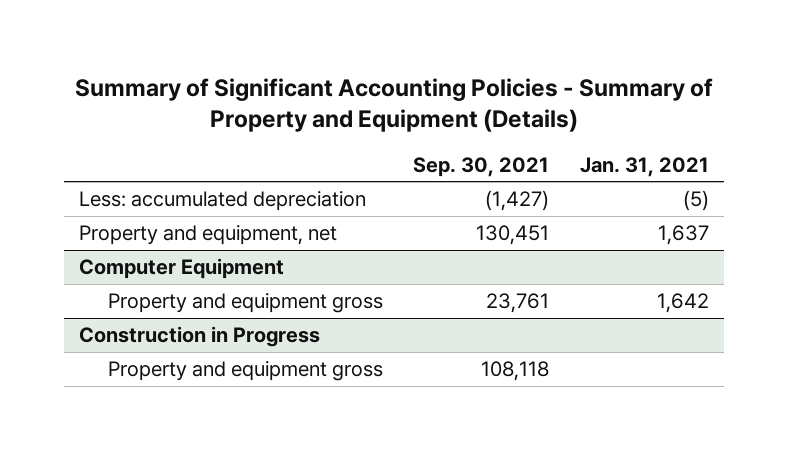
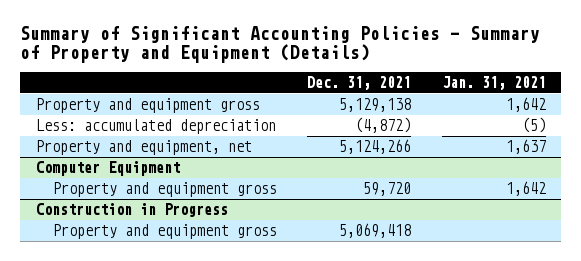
- | Sep. 30, 2021 | Jan. 31, 2021
+ | Dec. 31, 2021 | Jan. 31, 2021
+ Property and equipment gross | 5,129,138 | 1,642

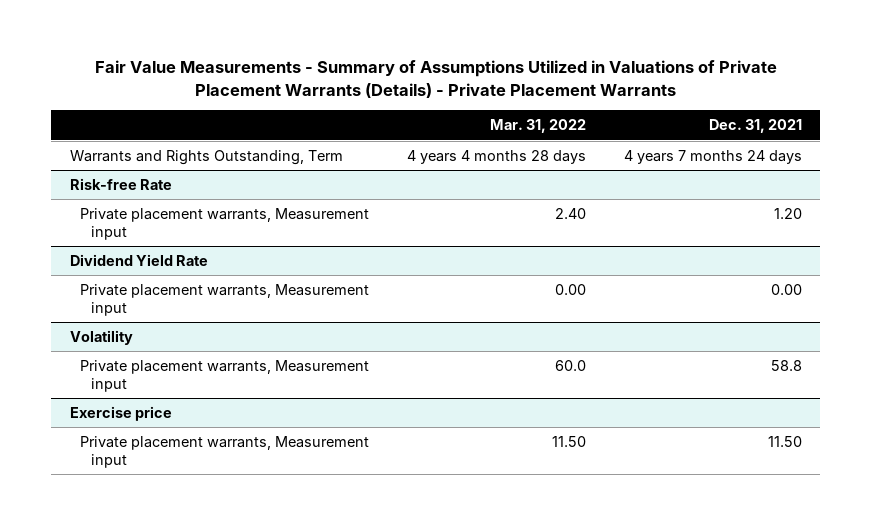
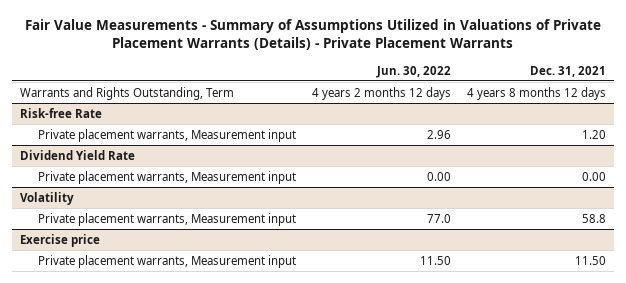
- | Mar. 31, 2022 | Dec. 31, 2021
+ | Jun. 30, 2022 | Dec. 31, 2021
- Warrants and Rights Outstanding, Term | 4 years 4 months 28 days | 4 years 7 months 24 days
+ Warrants and Rights Outstanding, Term | 4 years 2 months 12 days | 4 years 8 months 12 days

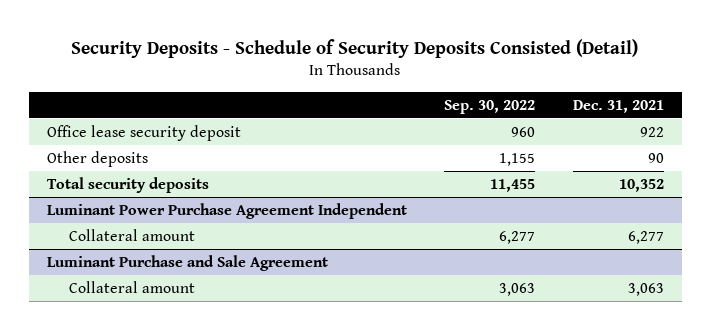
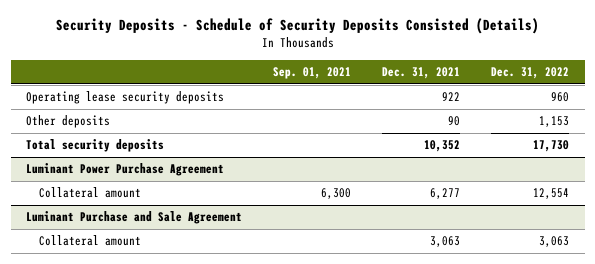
- Security Deposits - Schedule of Security Deposits Consisted (Detail)
+ Security Deposits - Schedule of Security Deposits Consisted (Details)
- | Sep. 30, 2022 | Dec. 31, 2021
+ | Sep. 01, 2021 | Dec. 31, 2021 | Dec. 31, 2022
- Office lease security deposit | 960 | 922
+ Operating lease security deposits | | 922 | 960
- Luminant Power Purchase Agreement Independent
+ Luminant Power Purchase Agreement

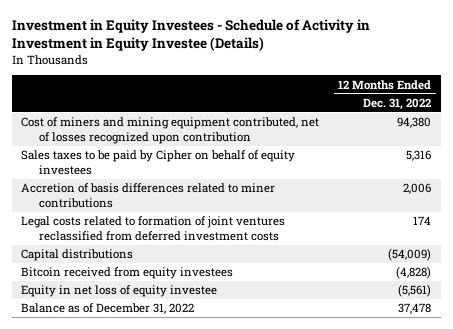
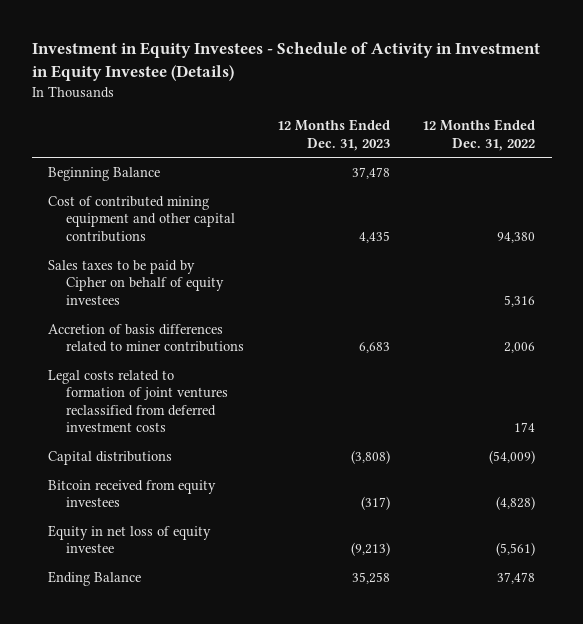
- | 12 Months Ended Dec. 31, 2022
+ | 12 Months Ended Dec. 31, 2023 | 12 Months Ended Dec. 31, 2022
- Cost of miners and mining equipment contributed, net of losses recognized upon contribution | 94,380
+ Beginning Balance | 37,478 |
+ Cost of contributed mining equipment and other capital contributions | 4,435 | 94,380
- Balance as of December 31, 2022 | 37,478
+ Ending Balance | 35,258 | 37,478

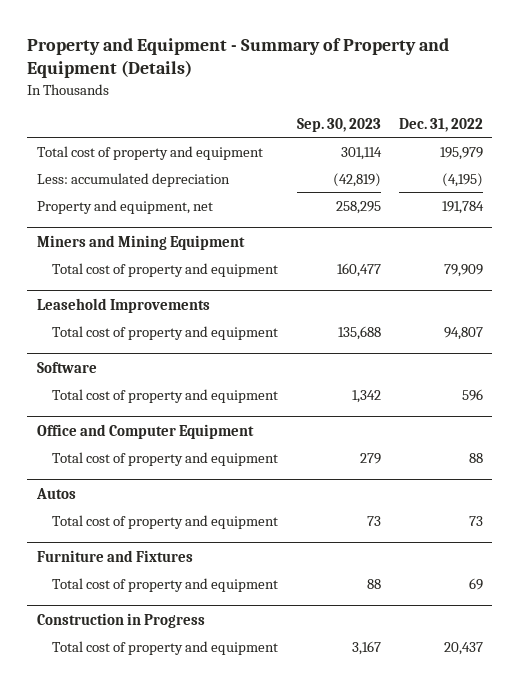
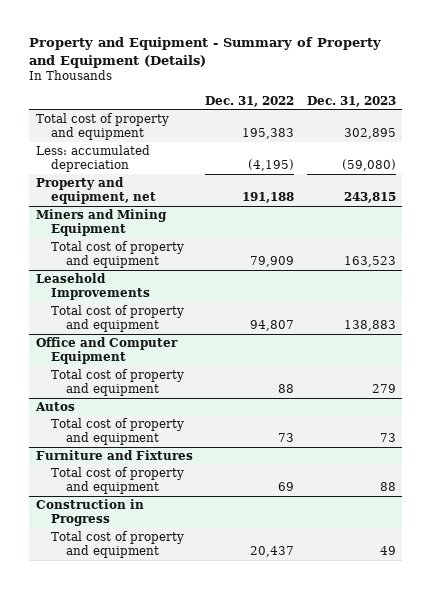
- | Sep. 30, 2023 | Dec. 31, 2022
+ | Dec. 31, 2022 | Dec. 31, 2023
- Total cost of property and equipment | 301,114 | 195,979
+ Total cost of property and equipment | 195,383 | 302,895
- Property and equipment, net | 258,295 | 191,784
+ Property and equipment, net | 191,188 | 243,815
- Software
- Total cost of property and equipment | 1,342 | 596

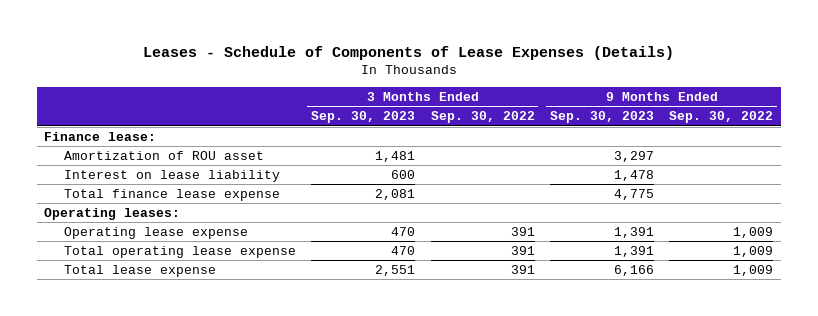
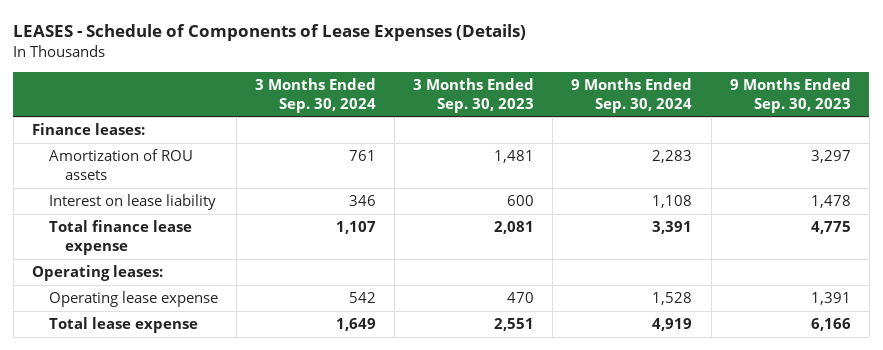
- Leases - Schedule of Components of Lease Expenses (Details)
+ LEASES - Schedule of Components of Lease Expenses (Details)
- | 3 Months Ended Sep. 30, 2023 | 3 Months Ended Sep. 30, 2022 | 9 Months Ended Sep. 30, 2023 | 9 Months Ended Sep. 30, 2022
+ | 3 Months Ended Sep. 30, 2024 | 3 Months Ended Sep. 30, 2023 | 9 Months Ended Sep. 30, 2024 | 9 Months Ended Sep. 30, 2023
- Finance lease:
- Amortization of ROU asset | 1,481 | | 3,297 |
+ Finance leases:
+ Amortization of ROU assets | 761 | 1,481 | 2,283 | 3,297
- Total operating lease expense | 470 | 391 | 1,391 | 1,009

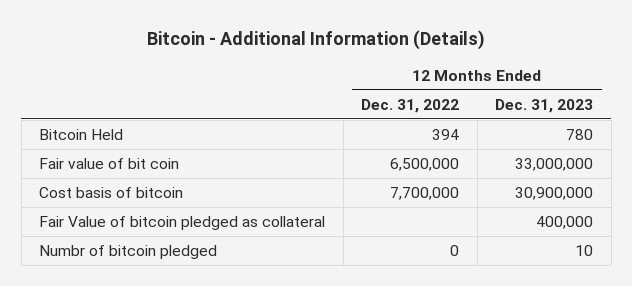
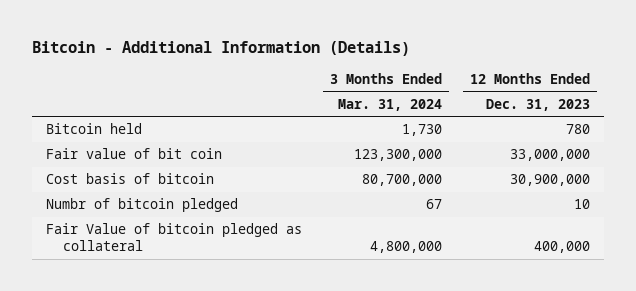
- | 12 Months Ended Dec. 31, 2022 | 12 Months Ended Dec. 31, 2023
+ | 3 Months Ended Mar. 31, 2024 | 12 Months Ended Dec. 31, 2023
- Bitcoin Held | 394 | 780
+ Bitcoin held | 1,730 | 780
moved down: Fair Value of bitcoin pledged as collateral | 4,800,000 | 400,000

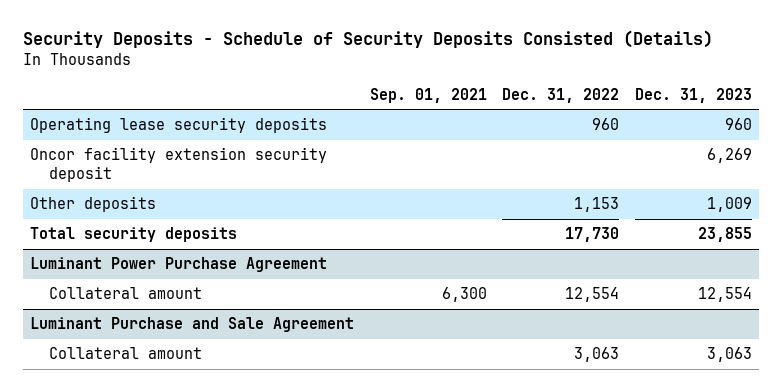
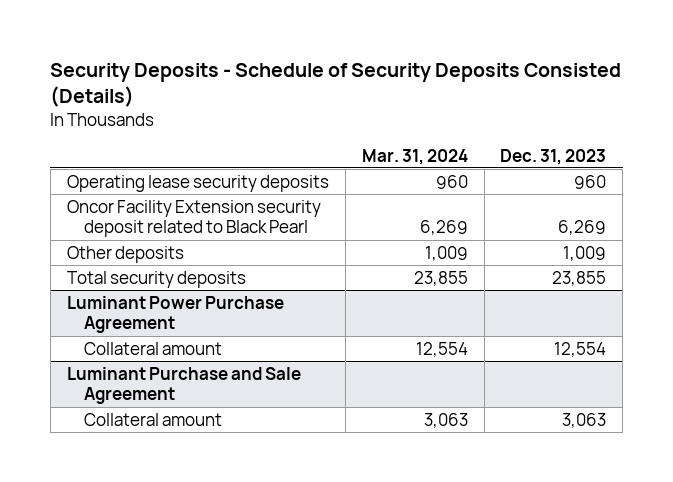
- | Sep. 01, 2021 | Dec. 31, 2022 | Dec. 31, 2023
+ | Mar. 31, 2024 | Dec. 31, 2023
- Oncor facility extension security deposit | | | 6,269
+ Oncor Facility Extension security deposit related to Black Pearl | 6,269 | 6,269

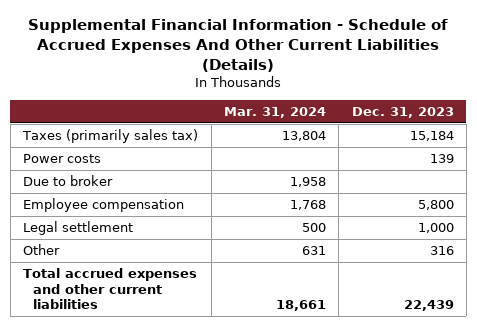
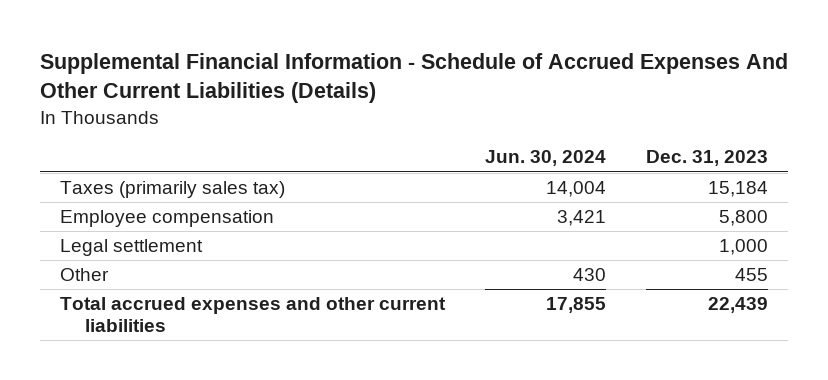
- | Mar. 31, 2024 | Dec. 31, 2023
+ | Jun. 30, 2024 | Dec. 31, 2023
- Power costs | | 139
- Due to broker | 1,958 |
- Other | 631 | 316
+ Other | 430 | 455

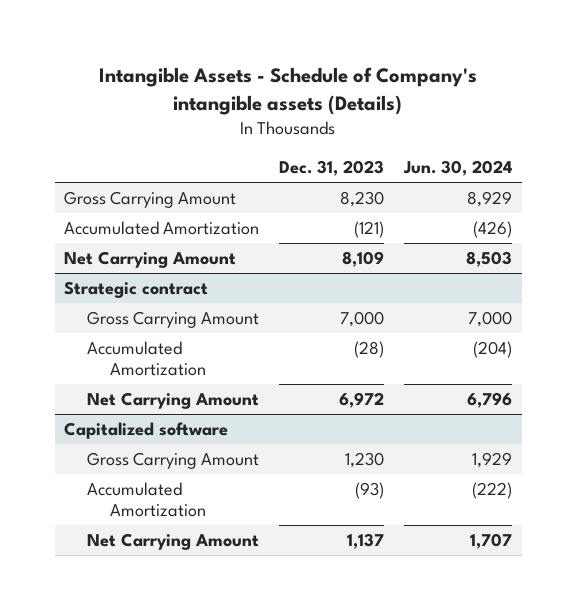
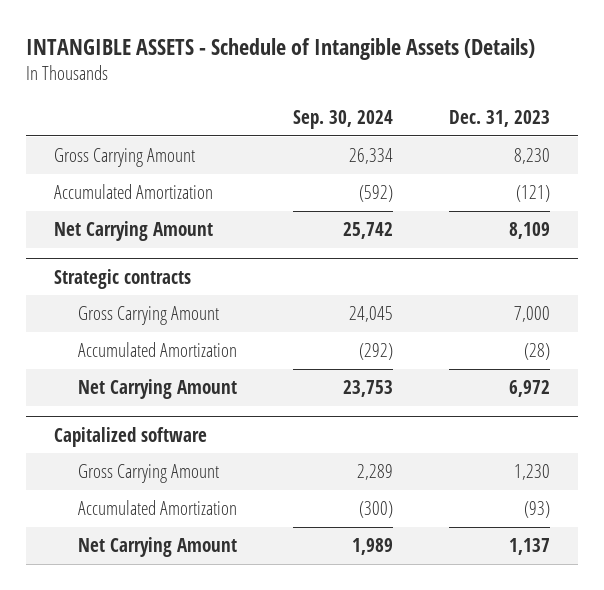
- Intangible Assets - Schedule of Company's intangible assets (Details)
+ INTANGIBLE ASSETS - Schedule of Intangible Assets (Details)
- | Dec. 31, 2023 | Jun. 30, 2024
+ | Sep. 30, 2024 | Dec. 31, 2023
- Strategic contract
+ Strategic contracts

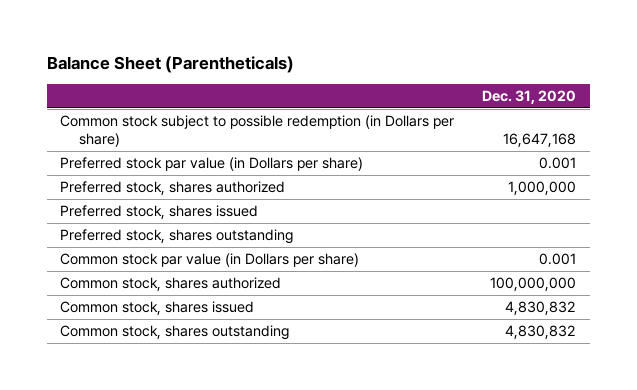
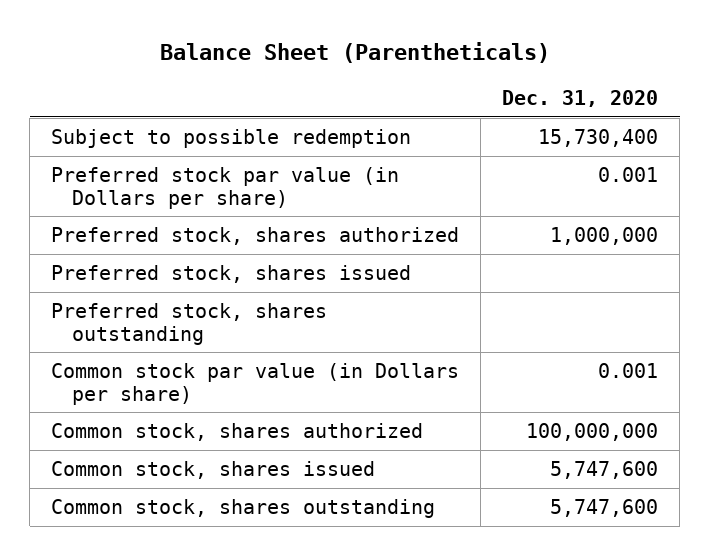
- Common stock subject to possible redemption (in Dollars per share) | 16,647,168
+ Subject to possible redemption | 15,730,400
- Common stock, shares issued | 4,830,832
- Common stock, shares outstanding | 4,830,832
+ Common stock, shares issued | 5,747,600
+ Common stock, shares outstanding | 5,747,600

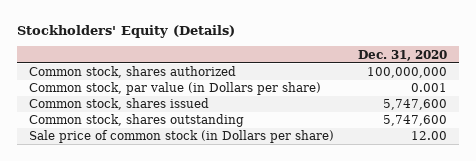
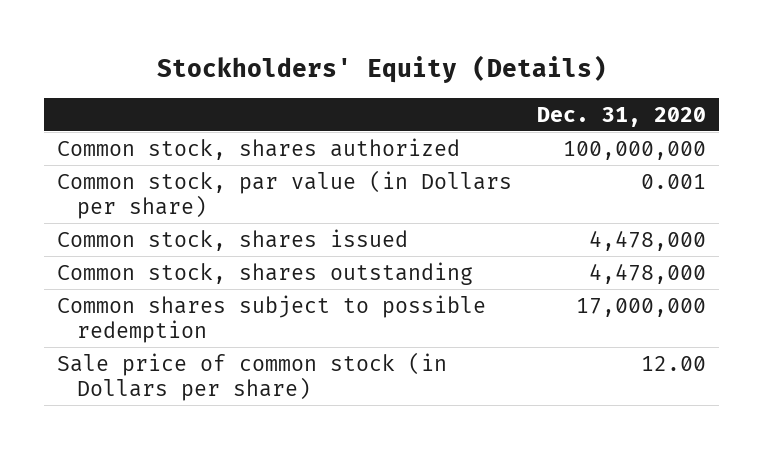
- Common stock, shares issued | 5,747,600
- Common stock, shares outstanding | 5,747,600
+ Common stock, shares issued | 4,478,000
+ Common stock, shares outstanding | 4,478,000
+ Common shares subject to possible redemption | 17,000,000

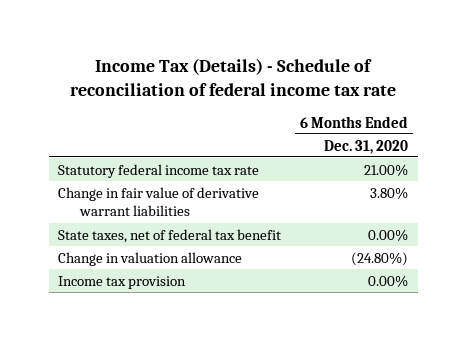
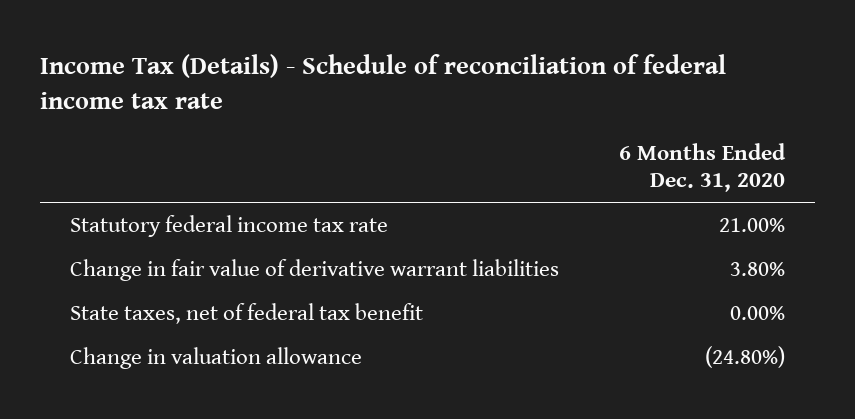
- Income tax provision | 0.00%

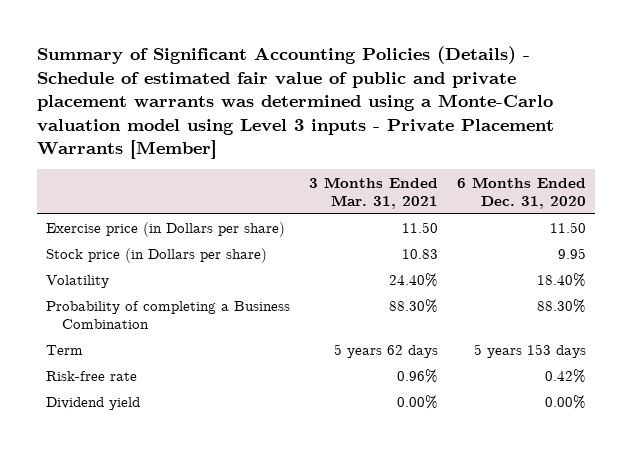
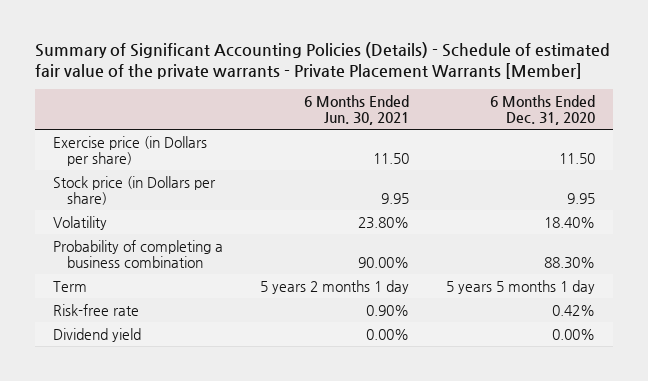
- Summary of Significant Accounting Policies (Details) - Schedule of estimated fair value of public and private placement warrants was determined using a Monte-Carlo valuation model using Level 3 inputs - Private Placement Warrants [Member]
+ Summary of Significant Accounting Policies (Details) - Schedule of estimated fair value of the private warrants - Private Placement Warrants [Member]
- | 3 Months Ended Mar. 31, 2021 | 6 Months Ended Dec. 31, 2020
+ | 6 Months Ended Jun. 30, 2021 | 6 Months Ended Dec. 31, 2020
- Probability of completing a Business Combination | 88.30% | 88.30%
- Term | 5 years 62 days | 5 years 153 days
+ Probability of completing a business combination | 90.00% | 88.30%
+ Term | 5 years 2 months 1 day | 5 years 5 months 1 day

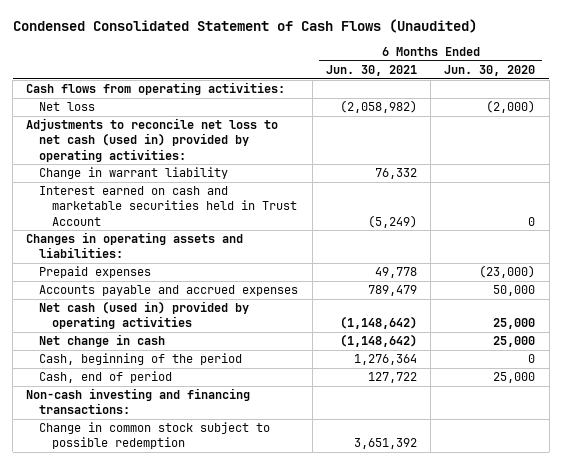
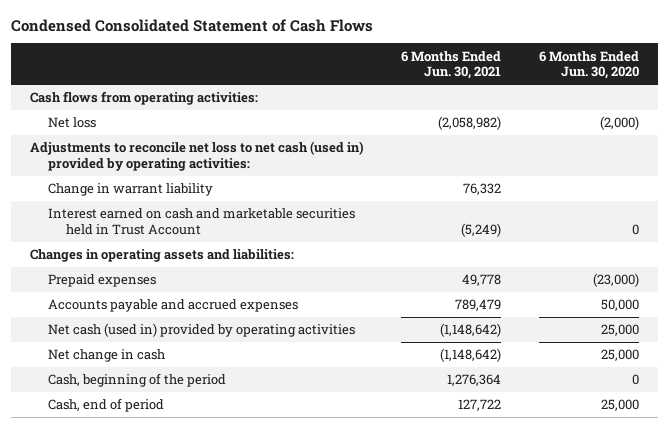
- Condensed Consolidated Statement of Cash Flows (Unaudited)
+ Condensed Consolidated Statement of Cash Flows
- Non-cash investing and financing transactions:
- Change in common stock subject to possible redemption | 3,651,392 |

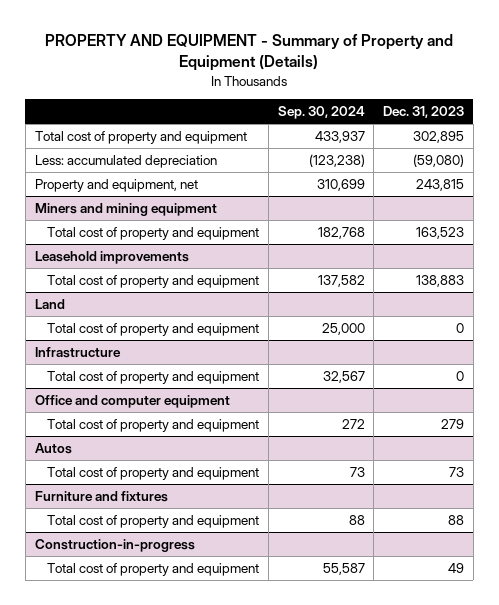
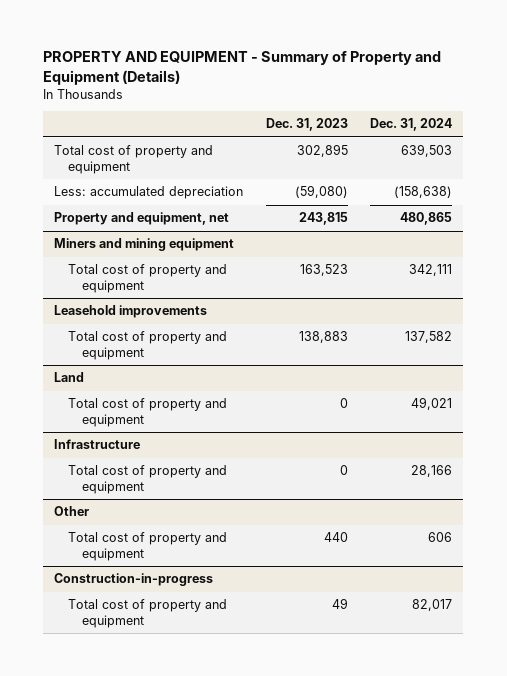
- | Sep. 30, 2024 | Dec. 31, 2023
+ | Dec. 31, 2023 | Dec. 31, 2024
- Office and computer equipment
- Total cost of property and equipment | 272 | 279
- Autos
- Total cost of property and equipment | 73 | 73
- Furniture and fixtures
- Total cost of property and equipment | 88 | 88
+ Other
+ Total cost of property and equipment | 440 | 606

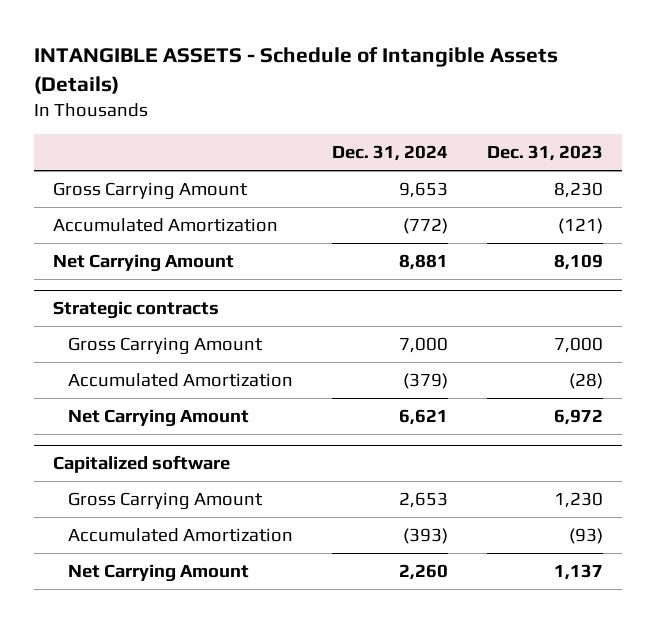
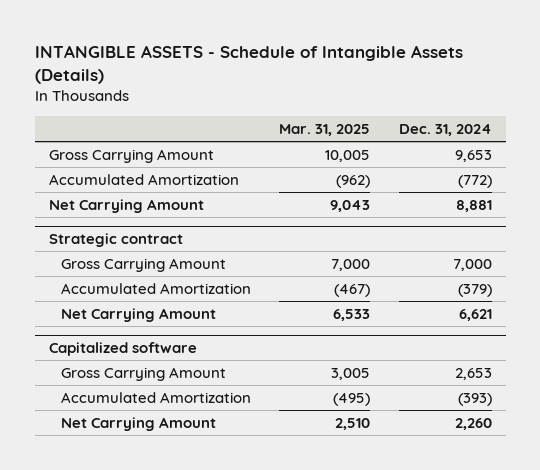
- | Dec. 31, 2024 | Dec. 31, 2023
+ | Mar. 31, 2025 | Dec. 31, 2024
- Strategic contracts
+ Strategic contract

